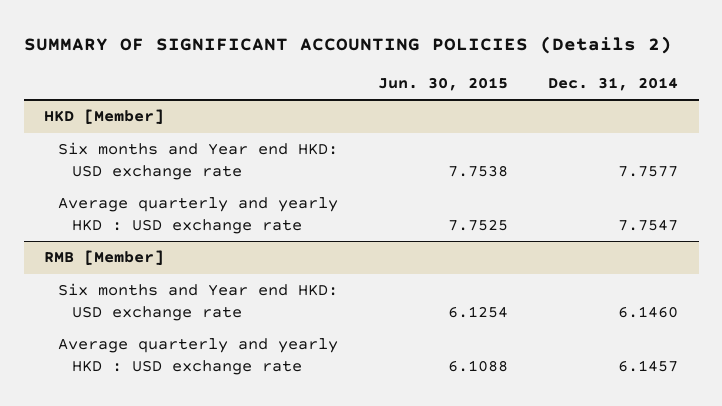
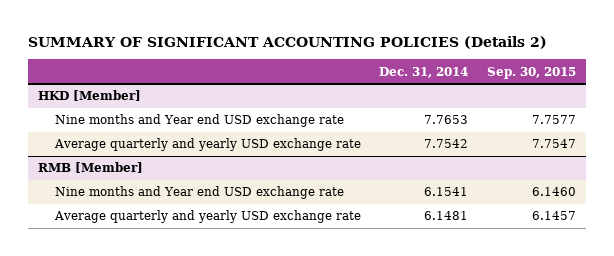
- | Jun. 30, 2015 | Dec. 31, 2014
+ | Dec. 31, 2014 | Sep. 30, 2015
@ HKD [Member]
- Six months and Year end HKD: USD exchange rate | 7.7538 | 7.7577
- Average quarterly and yearly HKD : USD exchange rate | 7.7525 | 7.7547
+ Nine months and Year end USD exchange rate | 7.7653 | 7.7577
+ Average quarterly and yearly USD exchange rate | 7.7542 | 7.7547
@ RMB [Member]
- Six months and Year end HKD: USD exchange rate | 6.1254 | 6.1460
- Average quarterly and yearly HKD : USD exchange rate | 6.1088 | 6.1457
+ Nine months and Year end USD exchange rate | 6.1541 | 6.1460
+ Average quarterly and yearly USD exchange rate | 6.1481 | 6.1457

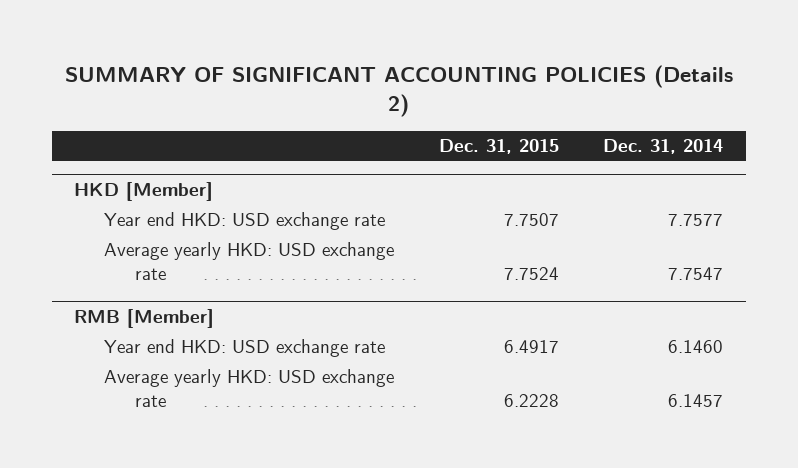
- | Dec. 31, 2014 | Sep. 30, 2015
+ | Dec. 31, 2015 | Dec. 31, 2014
@ HKD [Member]
- Nine months and Year end USD exchange rate | 7.7653 | 7.7577
- Average quarterly and yearly USD exchange rate | 7.7542 | 7.7547
+ Year end HKD: USD exchange rate | 7.7507 | 7.7577
+ Average yearly HKD: USD exchange rate | 7.7524 | 7.7547
@ RMB [Member]
- Nine months and Year end USD exchange rate | 6.1541 | 6.1460
- Average quarterly and yearly USD exchange rate | 6.1481 | 6.1457
+ Year end HKD: USD exchange rate | 6.4917 | 6.1460
+ Average yearly HKD: USD exchange rate | 6.2228 | 6.1457

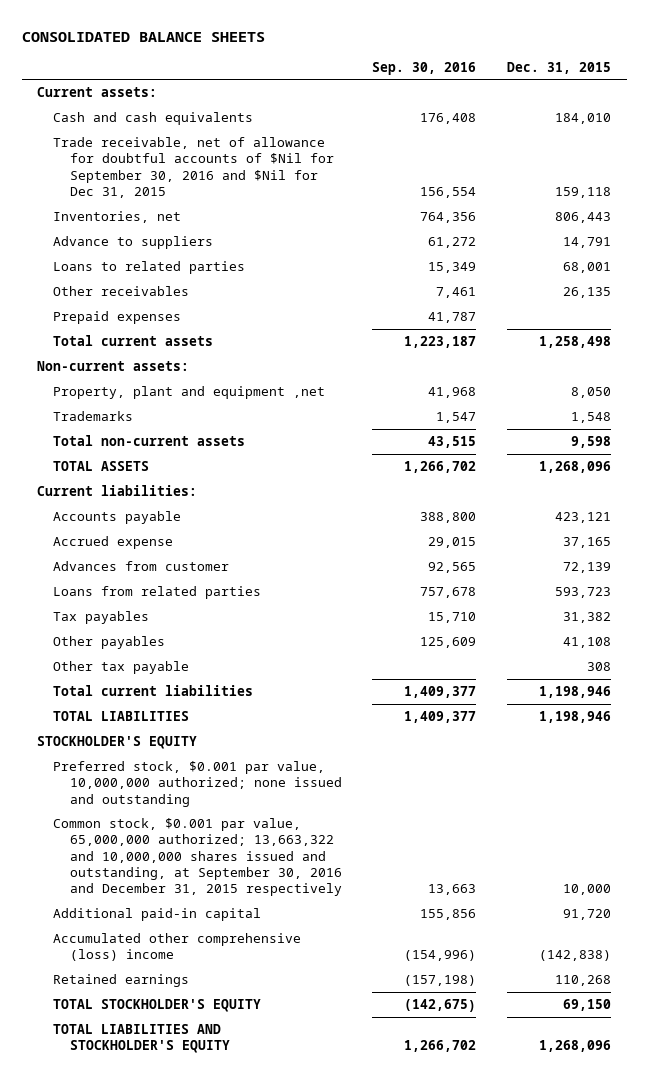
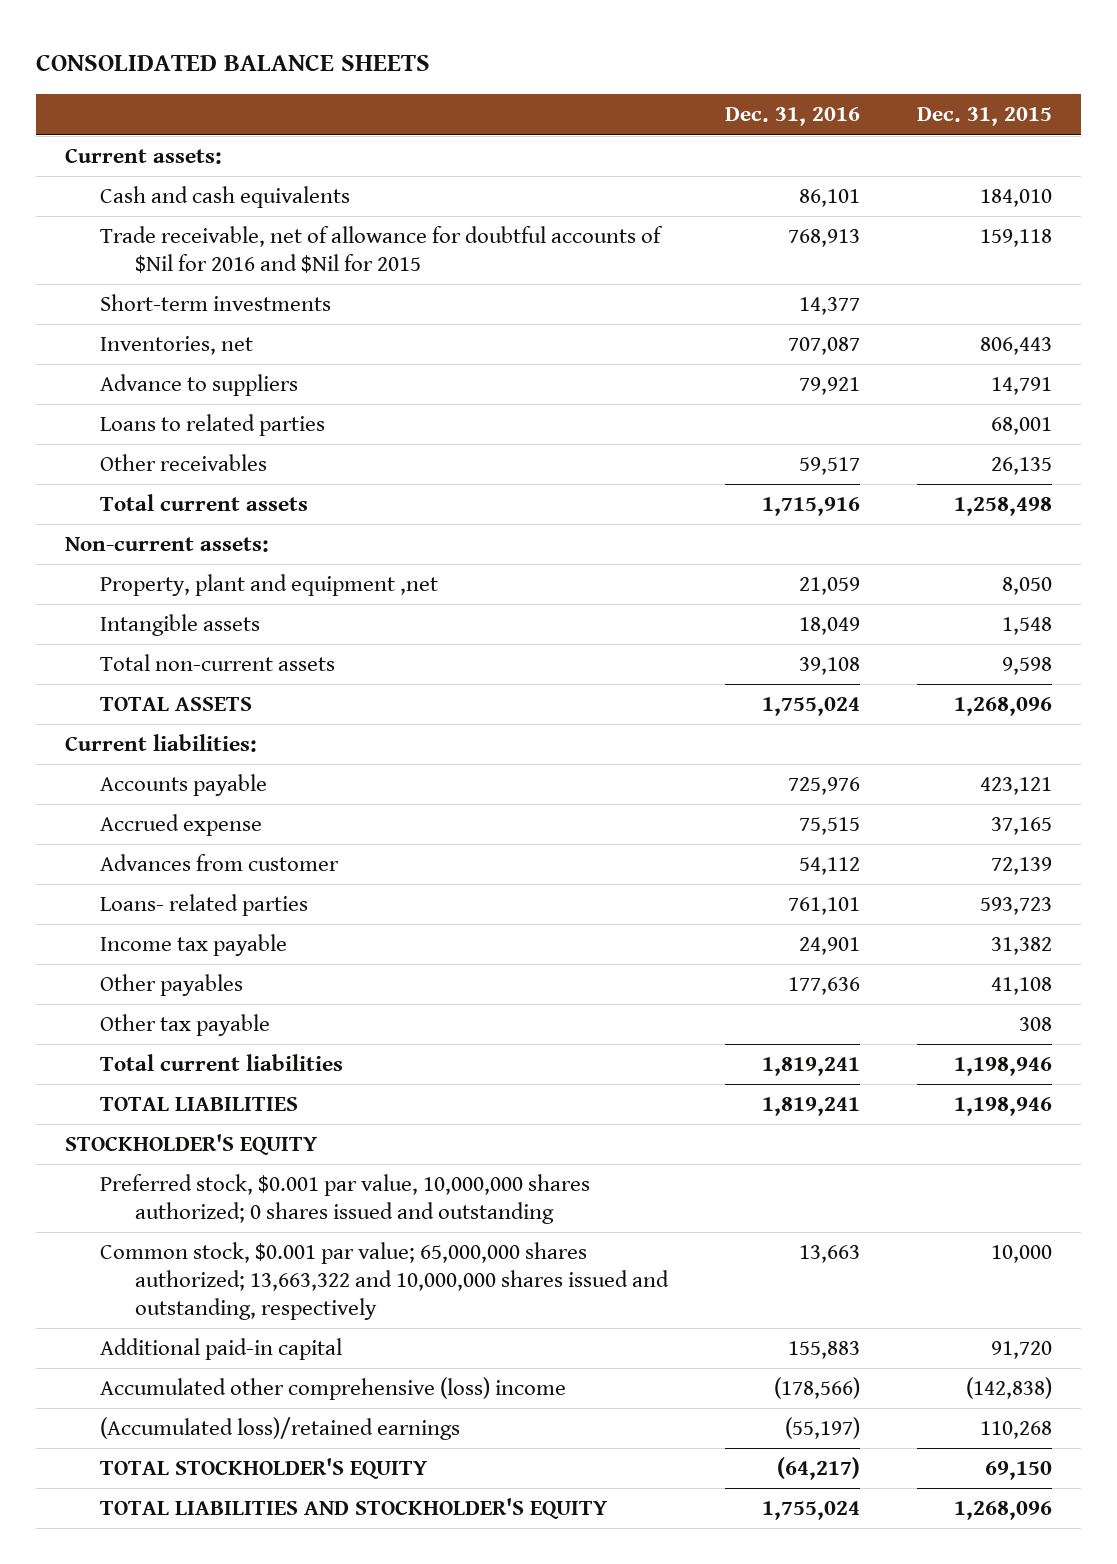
- | Sep. 30, 2016 | Dec. 31, 2015
+ | Dec. 31, 2016 | Dec. 31, 2015
- Trade receivable, net of allowance for doubtful accounts of $Nil for September 30, 2016 and $Nil for Dec 31, 2015 | 156,554 | 159,118
+ Trade receivable, net of allowance for doubtful accounts of $Nil for 2016 and $Nil for 2015 | 768,913 | 159,118
+ Short-term investments | 14,377 |
- Prepaid expenses | 41,787 |
- Trademarks | 1,547 | 1,548
+ Intangible assets | 18,049 | 1,548
- Loans from related parties | 757,678 | 593,723
- Tax payables | 15,710 | 31,382
+ Loans- related parties | 761,101 | 593,723
+ Income tax payable | 24,901 | 31,382
- Preferred stock, $0.001 par value, 10,000,000 authorized; none issued and outstanding
- Common stock, $0.001 par value, 65,000,000 authorized; 13,663,322 and 10,000,000 shares issued and outstanding, at September 30, 2016 and December 31, 2015 respectively | 13,663 | 10,000
+ Preferred stock, $0.001 par value, 10,000,000 shares authorized; 0 shares issued and outstanding
+ Common stock, $0.001 par value; 65,000,000 shares authorized; 13,663,322 and 10,000,000 shares issued and outstanding, respectively | 13,663 | 10,000
- Retained earnings | (157,198) | 110,268
+ (Accumulated loss)/retained earnings | (55,197) | 110,268

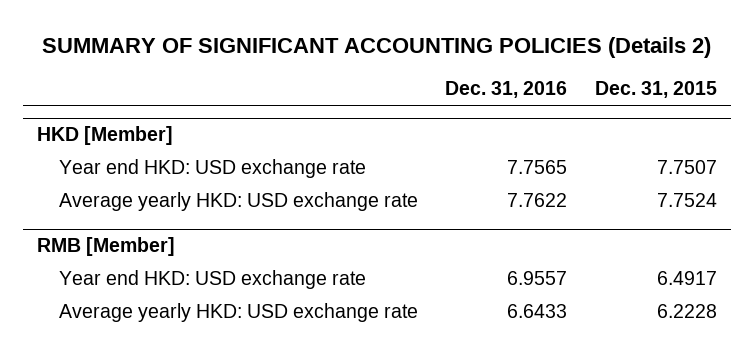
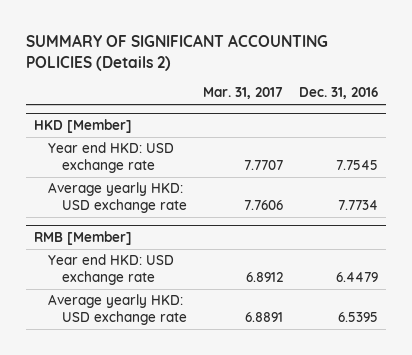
- | Dec. 31, 2016 | Dec. 31, 2015
+ | Mar. 31, 2017 | Dec. 31, 2016
@ HKD [Member]
- Year end HKD: USD exchange rate | 7.7565 | 7.7507
- Average yearly HKD: USD exchange rate | 7.7622 | 7.7524
+ Year end HKD: USD exchange rate | 7.7707 | 7.7545
+ Average yearly HKD: USD exchange rate | 7.7606 | 7.7734
@ RMB [Member]
- Year end HKD: USD exchange rate | 6.9557 | 6.4917
- Average yearly HKD: USD exchange rate | 6.6433 | 6.2228
+ Year end HKD: USD exchange rate | 6.8912 | 6.4479
+ Average yearly HKD: USD exchange rate | 6.8891 | 6.5395

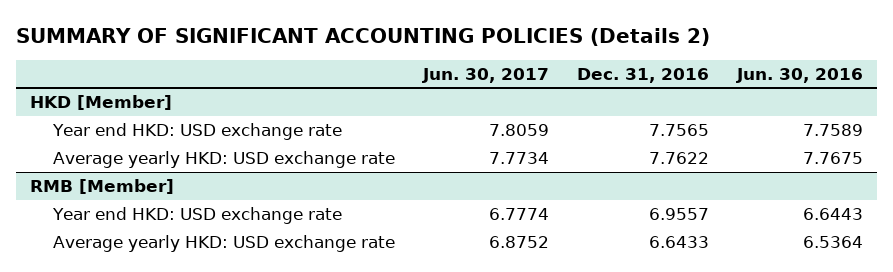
- | Mar. 31, 2017 | Dec. 31, 2016
+ | Jun. 30, 2017 | Dec. 31, 2016 | Jun. 30, 2016
@ HKD [Member]
- Year end HKD: USD exchange rate | 7.7707 | 7.7545
- Average yearly HKD: USD exchange rate | 7.7606 | 7.7734
+ Year end HKD: USD exchange rate | 7.8059 | 7.7565 | 7.7589
+ Average yearly HKD: USD exchange rate | 7.7734 | 7.7622 | 7.7675
@ RMB [Member]
- Year end HKD: USD exchange rate | 6.8912 | 6.4479
- Average yearly HKD: USD exchange rate | 6.8891 | 6.5395
+ Year end HKD: USD exchange rate | 6.7774 | 6.9557 | 6.6443
+ Average yearly HKD: USD exchange rate | 6.8752 | 6.6433 | 6.5364

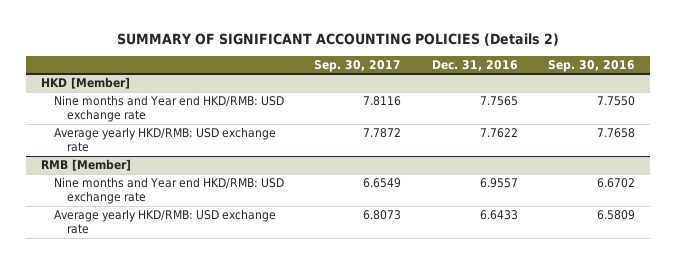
- | Jun. 30, 2017 | Dec. 31, 2016 | Jun. 30, 2016
+ | Sep. 30, 2017 | Dec. 31, 2016 | Sep. 30, 2016
@ HKD [Member]
- Year end HKD: USD exchange rate | 7.8059 | 7.7565 | 7.7589
- Average yearly HKD: USD exchange rate | 7.7734 | 7.7622 | 7.7675
+ Nine months and Year end HKD/RMB: USD exchange rate | 7.8116 | 7.7565 | 7.7550
+ Average yearly HKD/RMB: USD exchange rate | 7.7872 | 7.7622 | 7.7658
@ RMB [Member]
- Year end HKD: USD exchange rate | 6.7774 | 6.9557 | 6.6443
- Average yearly HKD: USD exchange rate | 6.8752 | 6.6433 | 6.5364
+ Nine months and Year end HKD/RMB: USD exchange rate | 6.6549 | 6.9557 | 6.6702
+ Average yearly HKD/RMB: USD exchange rate | 6.8073 | 6.6433 | 6.5809

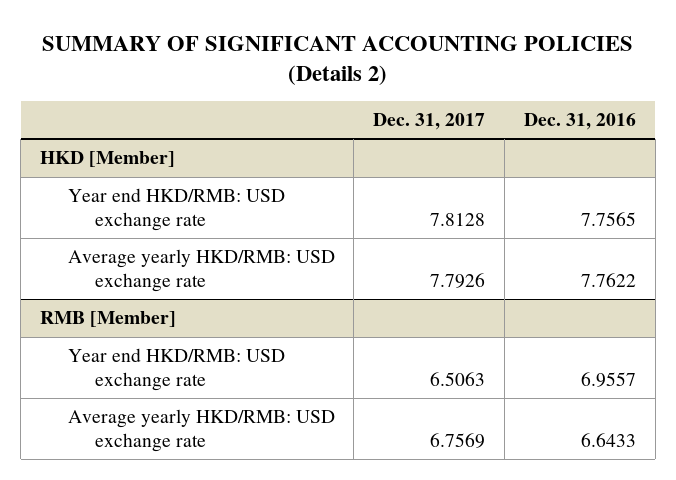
- | Sep. 30, 2017 | Dec. 31, 2016 | Sep. 30, 2016
+ | Dec. 31, 2017 | Dec. 31, 2016
@ HKD [Member]
- Nine months and Year end HKD/RMB: USD exchange rate | 7.8116 | 7.7565 | 7.7550
+ Year end HKD/RMB: USD exchange rate | 7.8128 | 7.7565
@ RMB [Member]
- Nine months and Year end HKD/RMB: USD exchange rate | 6.6549 | 6.9557 | 6.6702
+ Year end HKD/RMB: USD exchange rate | 6.5063 | 6.9557

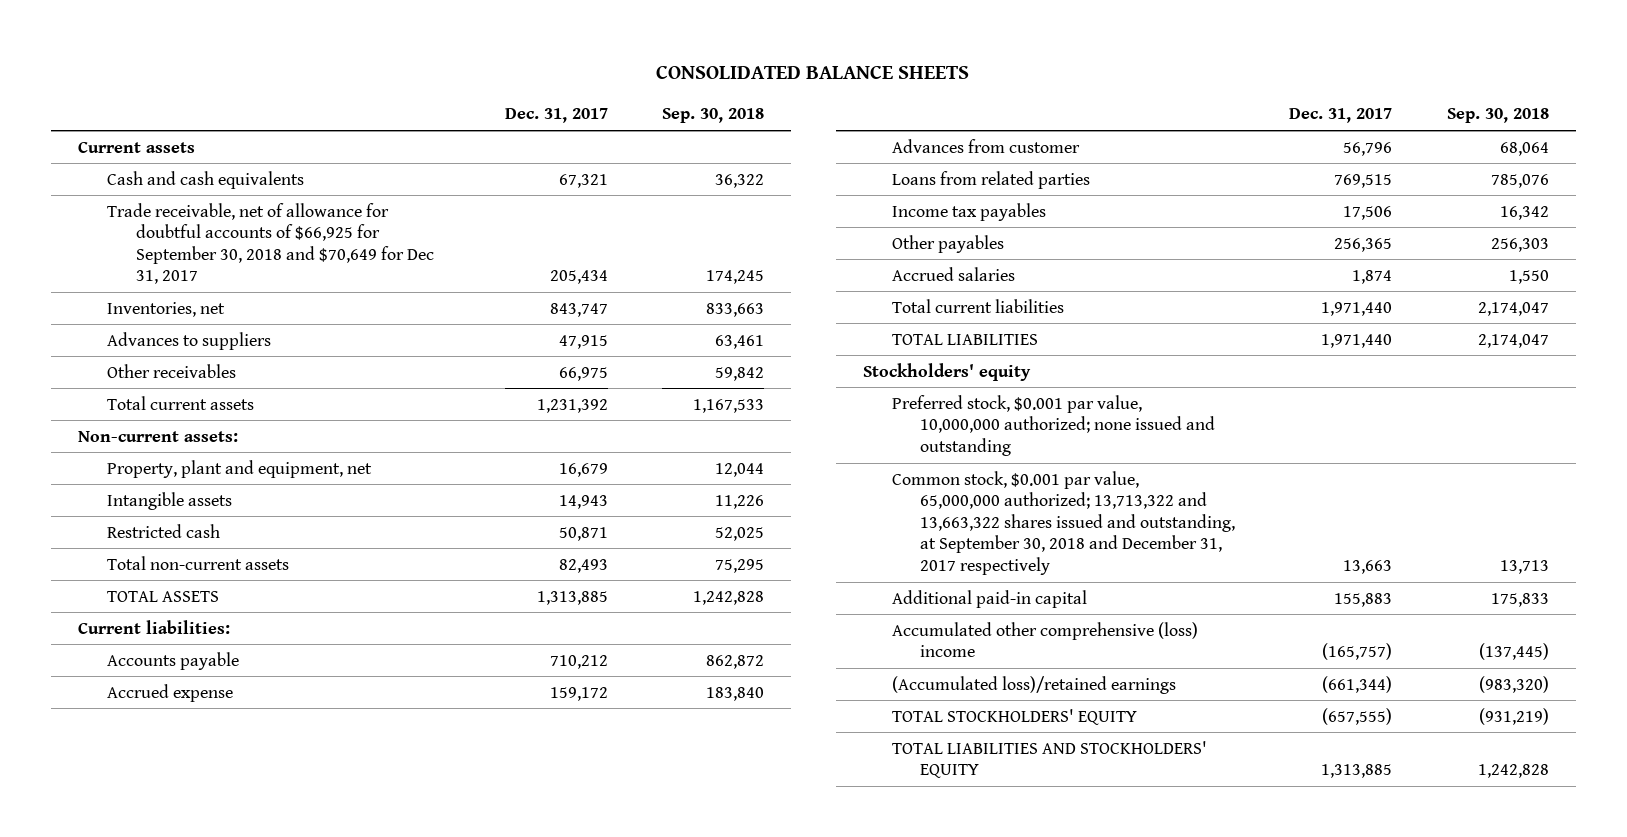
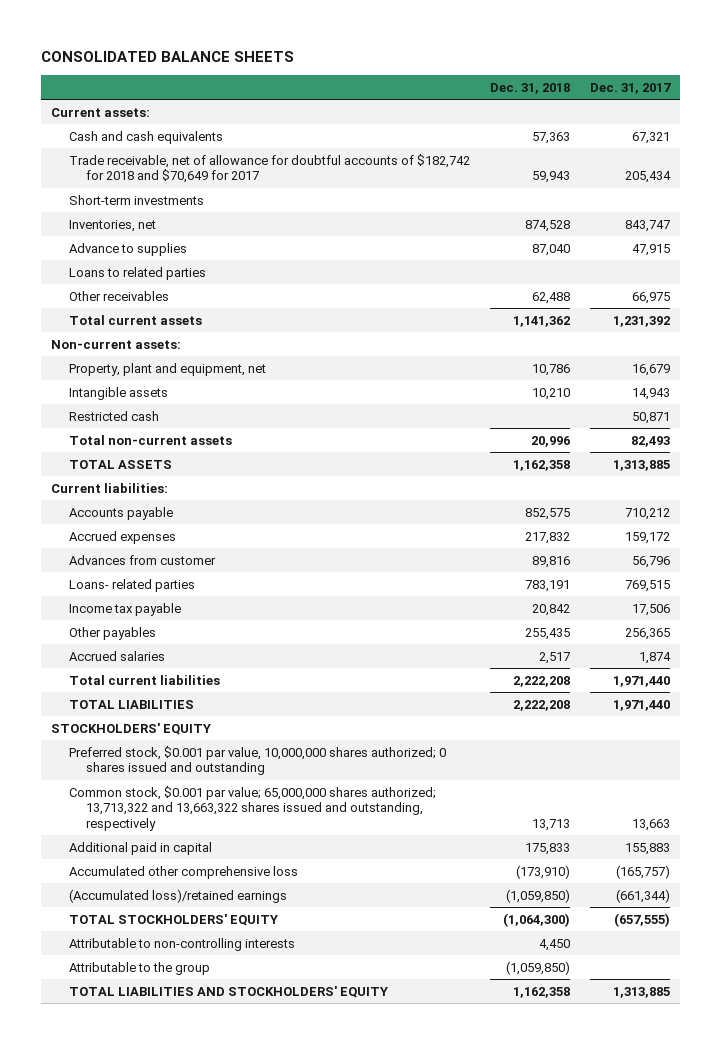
- | Dec. 31, 2017 | Sep. 30, 2018
+ | Dec. 31, 2018 | Dec. 31, 2017
- Current assets
+ Current assets:
- Trade receivable, net of allowance for doubtful accounts of $66,925 for September 30, 2018 and $70,649 for Dec 31, 2017 | 205,434 | 174,245
+ Trade receivable, net of allowance for doubtful accounts of $182,742 for 2018 and $70,649 for 2017 | 59,943 | 205,434
+ Short-term investments
- Advances to suppliers | 47,915 | 63,461
+ Advance to supplies | 87,040 | 47,915
+ Loans to related parties
- Accrued expense | 159,172 | 183,840
+ Accrued expenses | 217,832 | 159,172
- Loans from related parties | 769,515 | 785,076
- Income tax payables | 17,506 | 16,342
+ Loans- related parties | 783,191 | 769,515
+ Income tax payable | 20,842 | 17,506
- Stockholders' equity
- Preferred stock, $0.001 par value, 10,000,000 authorized; none issued and outstanding
- Common stock, $0.001 par value, 65,000,000 authorized; 13,713,322 and 13,663,322 shares issued and outstanding, at September 30, 2018 and December 31, 2017 respectively | 13,663 | 13,713
- Additional paid-in capital | 155,883 | 175,833
- Accumulated other comprehensive (loss) income | (165,757) | (137,445)
+ STOCKHOLDERS' EQUITY
+ Preferred stock, $0.001 par value, 10,000,000 shares authorized; 0 shares issued and outstanding
+ Common stock, $0.001 par value; 65,000,000 shares authorized; 13,713,322 and 13,663,322 shares issued and outstanding, respectively | 13,713 | 13,663
+ Additional paid in capital | 175,833 | 155,883
+ Accumulated other comprehensive loss | (173,910) | (165,757)
+ Attributable to non-controlling interests | 4,450 |
+ Attributable to the group | (1,059,850) |

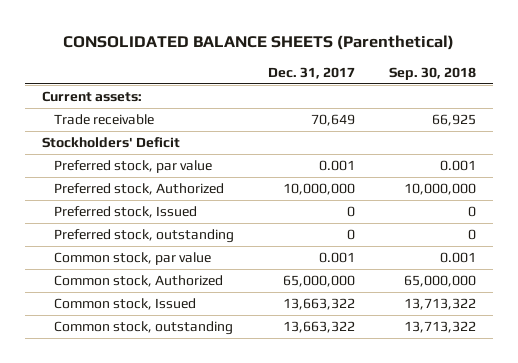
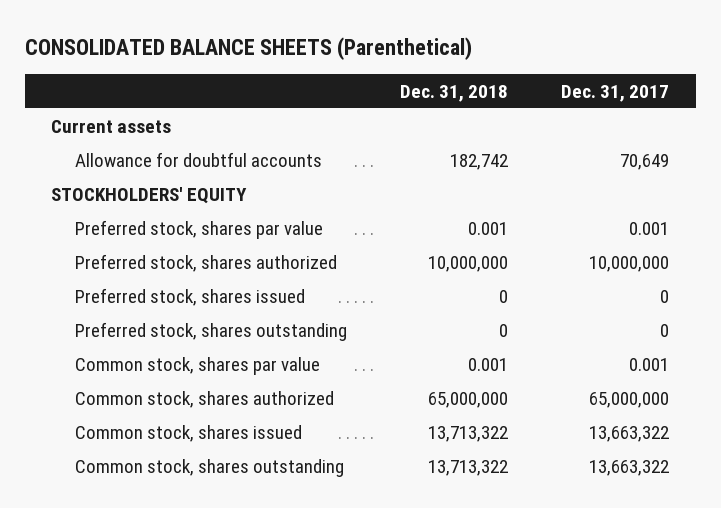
- | Dec. 31, 2017 | Sep. 30, 2018
+ | Dec. 31, 2018 | Dec. 31, 2017
- Current assets:
- Trade receivable | 70,649 | 66,925
- Stockholders' Deficit
- Preferred stock, par value | 0.001 | 0.001
- Preferred stock, Authorized | 10,000,000 | 10,000,000
- Preferred stock, Issued | 0 | 0
- Preferred stock, outstanding | 0 | 0
- Common stock, par value | 0.001 | 0.001
- Common stock, Authorized | 65,000,000 | 65,000,000
- Common stock, Issued | 13,663,322 | 13,713,322
- Common stock, outstanding | 13,663,322 | 13,713,322
+ Current assets
+ Allowance for doubtful accounts | 182,742 | 70,649
+ STOCKHOLDERS' EQUITY
+ Preferred stock, shares par value | 0.001 | 0.001
+ Preferred stock, shares authorized | 10,000,000 | 10,000,000
+ Preferred stock, shares issued | 0 | 0
+ Preferred stock, shares outstanding | 0 | 0
+ Common stock, shares par value | 0.001 | 0.001
+ Common stock, shares authorized | 65,000,000 | 65,000,000
+ Common stock, shares issued | 13,713,322 | 13,663,322
+ Common stock, shares outstanding | 13,713,322 | 13,663,322

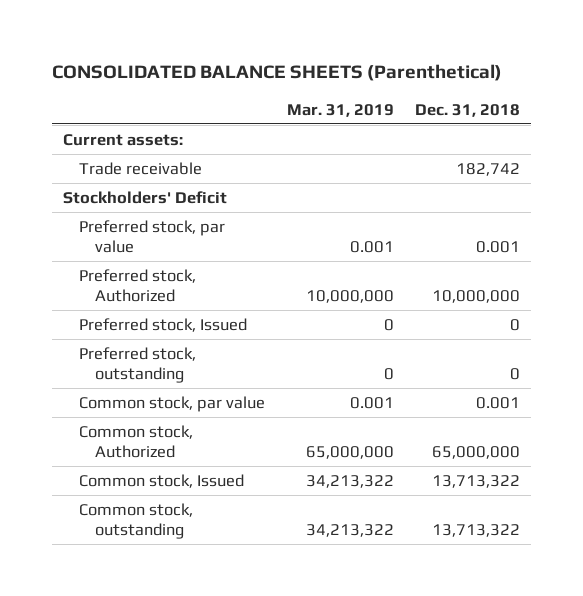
- | Dec. 31, 2018 | Dec. 31, 2017
+ | Mar. 31, 2019 | Dec. 31, 2018
- Current assets
- Allowance for doubtful accounts | 182,742 | 70,649
- STOCKHOLDERS' EQUITY
- Preferred stock, shares par value | 0.001 | 0.001
- Preferred stock, shares authorized | 10,000,000 | 10,000,000
- Preferred stock, shares issued | 0 | 0
- Preferred stock, shares outstanding | 0 | 0
- Common stock, shares par value | 0.001 | 0.001
- Common stock, shares authorized | 65,000,000 | 65,000,000
- Common stock, shares issued | 13,713,322 | 13,663,322
- Common stock, shares outstanding | 13,713,322 | 13,663,322
+ Current assets:
+ Trade receivable | | 182,742
+ Stockholders' Deficit
+ Preferred stock, par value | 0.001 | 0.001
+ Preferred stock, Authorized | 10,000,000 | 10,000,000
+ Preferred stock, Issued | 0 | 0
+ Preferred stock, outstanding | 0 | 0
+ Common stock, par value | 0.001 | 0.001
+ Common stock, Authorized | 65,000,000 | 65,000,000
+ Common stock, Issued | 34,213,322 | 13,713,322
+ Common stock, outstanding | 34,213,322 | 13,713,322

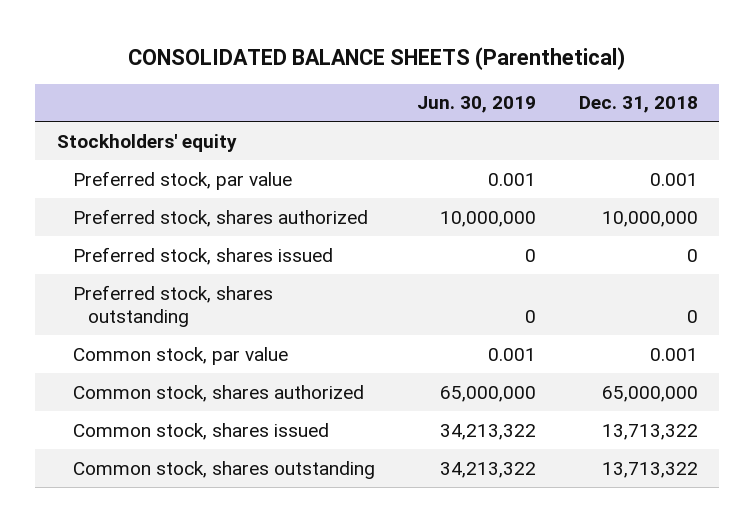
- | Mar. 31, 2019 | Dec. 31, 2018
+ | Jun. 30, 2019 | Dec. 31, 2018
- Current assets:
- Trade receivable | | 182,742
- Stockholders' Deficit
+ Stockholders' equity
- Preferred stock, Authorized | 10,000,000 | 10,000,000
- Preferred stock, Issued | 0 | 0
- Preferred stock, outstanding | 0 | 0
+ Preferred stock, shares authorized | 10,000,000 | 10,000,000
+ Preferred stock, shares issued | 0 | 0
+ Preferred stock, shares outstanding | 0 | 0
- Common stock, Authorized | 65,000,000 | 65,000,000
- Common stock, Issued | 34,213,322 | 13,713,322
- Common stock, outstanding | 34,213,322 | 13,713,322
+ Common stock, shares authorized | 65,000,000 | 65,000,000
+ Common stock, shares issued | 34,213,322 | 13,713,322
+ Common stock, shares outstanding | 34,213,322 | 13,713,322

